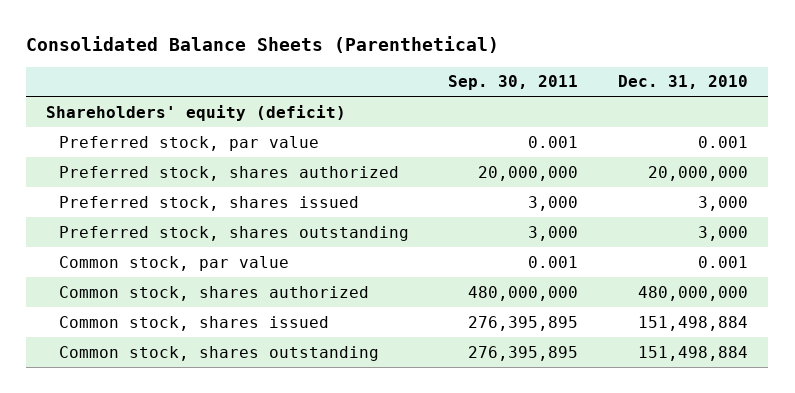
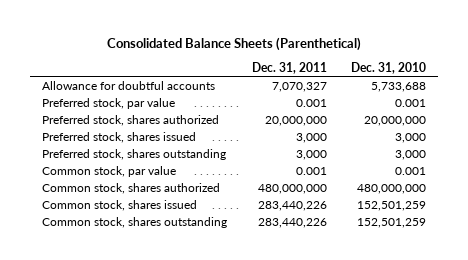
- | Sep. 30, 2011 | Dec. 31, 2010
+ | Dec. 31, 2011 | Dec. 31, 2010
- Shareholders' equity (deficit)
+ Allowance for doubtful accounts | 7,070,327 | 5,733,688
- Common stock, shares issued | 276,395,895 | 151,498,884
- Common stock, shares outstanding | 276,395,895 | 151,498,884
+ Common stock, shares issued | 283,440,226 | 152,501,259
+ Common stock, shares outstanding | 283,440,226 | 152,501,259

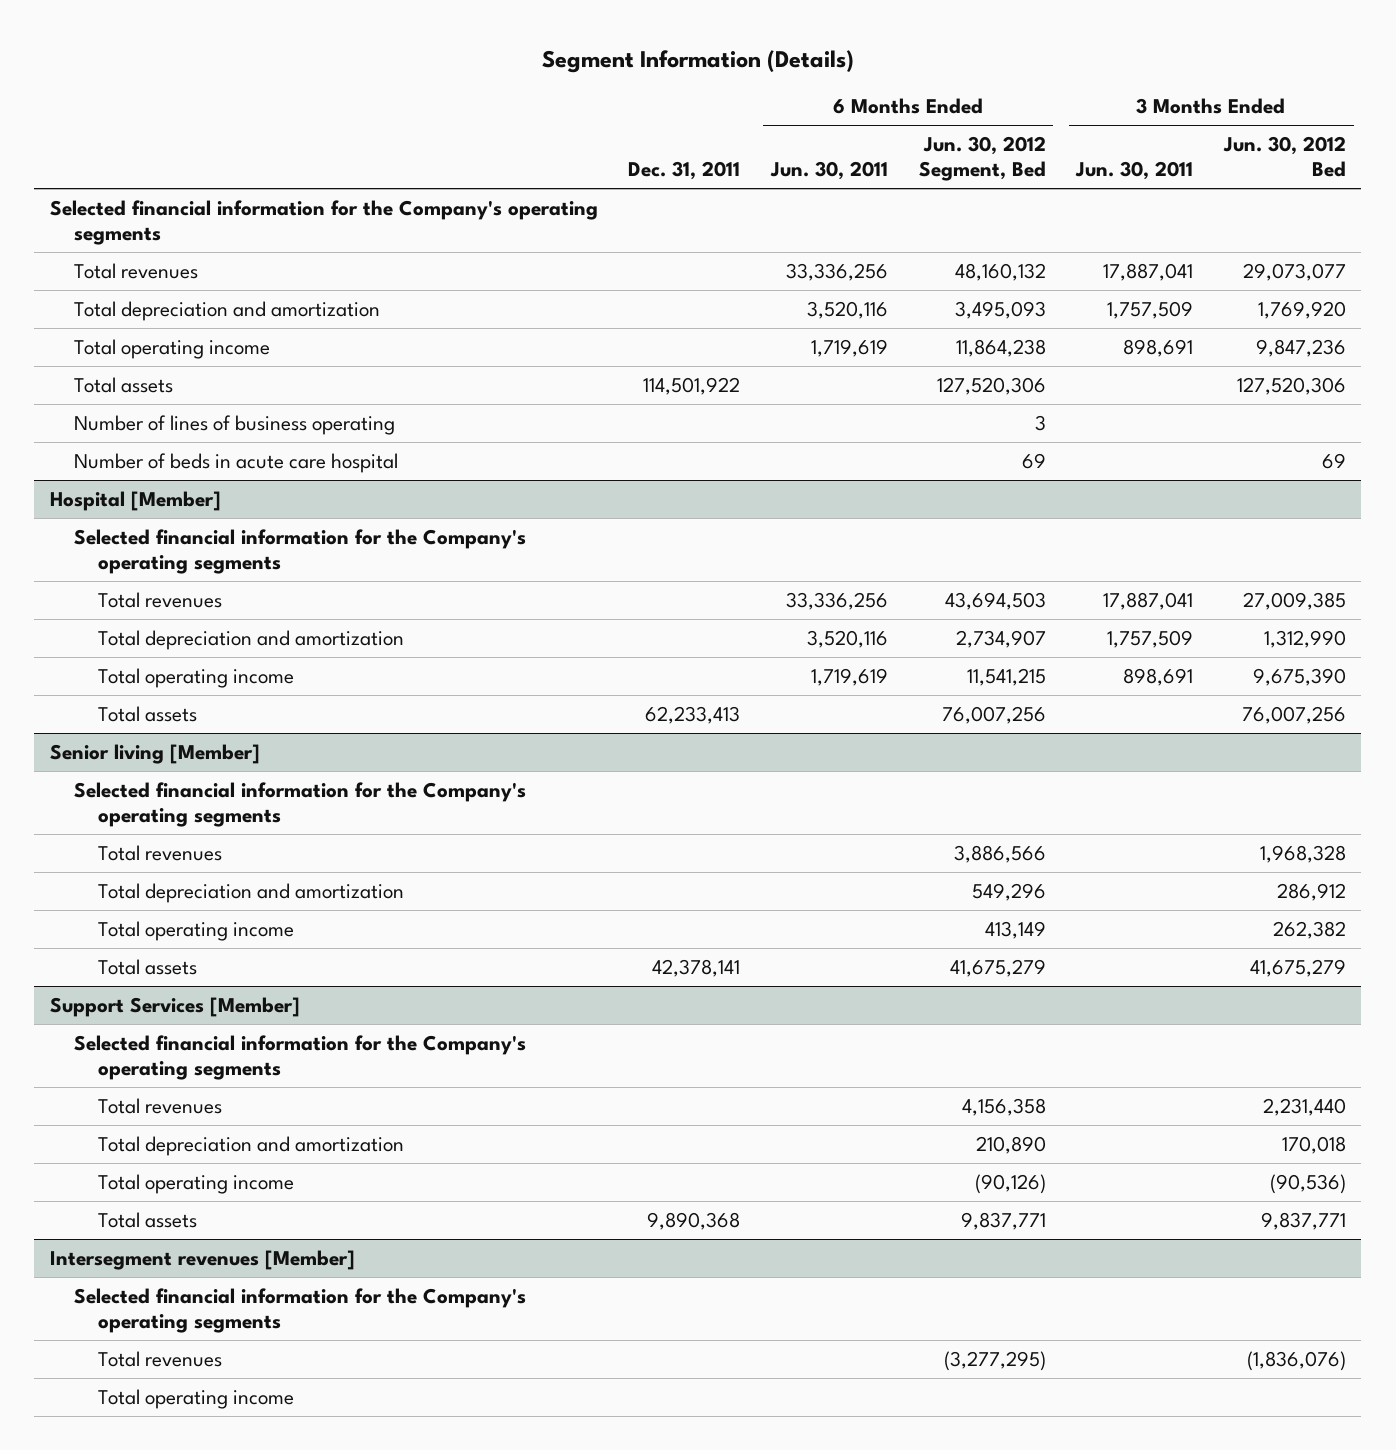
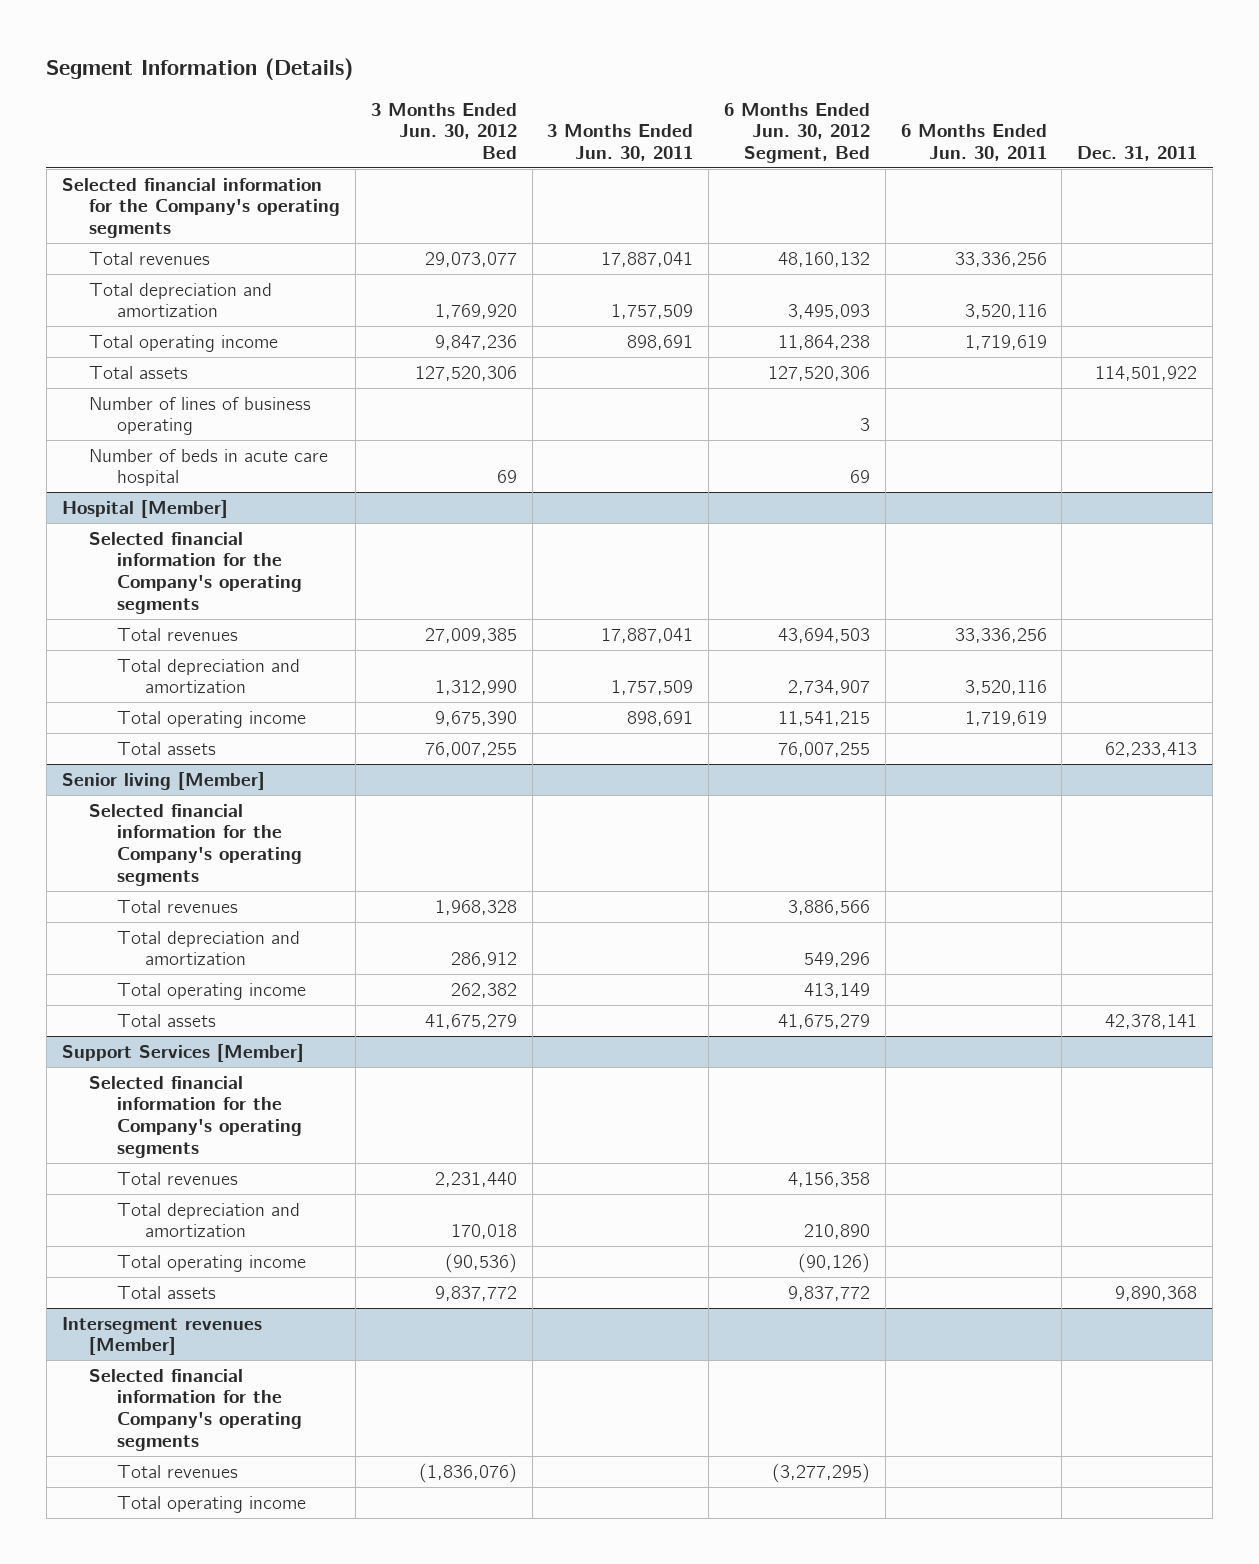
- | Dec. 31, 2011 | 6 Months Ended Jun. 30, 2011 | 6 Months Ended Jun. 30, 2012 Segment, Bed | 3 Months Ended Jun. 30, 2011 | 3 Months Ended Jun. 30, 2012 Bed
+ | 3 Months Ended Jun. 30, 2012 Bed | 3 Months Ended Jun. 30, 2011 | 6 Months Ended Jun. 30, 2012 Segment, Bed | 6 Months Ended Jun. 30, 2011 | Dec. 31, 2011
@ Hospital [Member]
- Total assets | 62,233,413 | | 76,007,256 | | 76,007,256
+ Total assets | 76,007,255 | | 76,007,255 | | 62,233,413
@ Support Services [Member]
- Total assets | 9,890,368 | | 9,837,771 | | 9,837,771
+ Total assets | 9,837,772 | | 9,837,772 | | 9,890,368

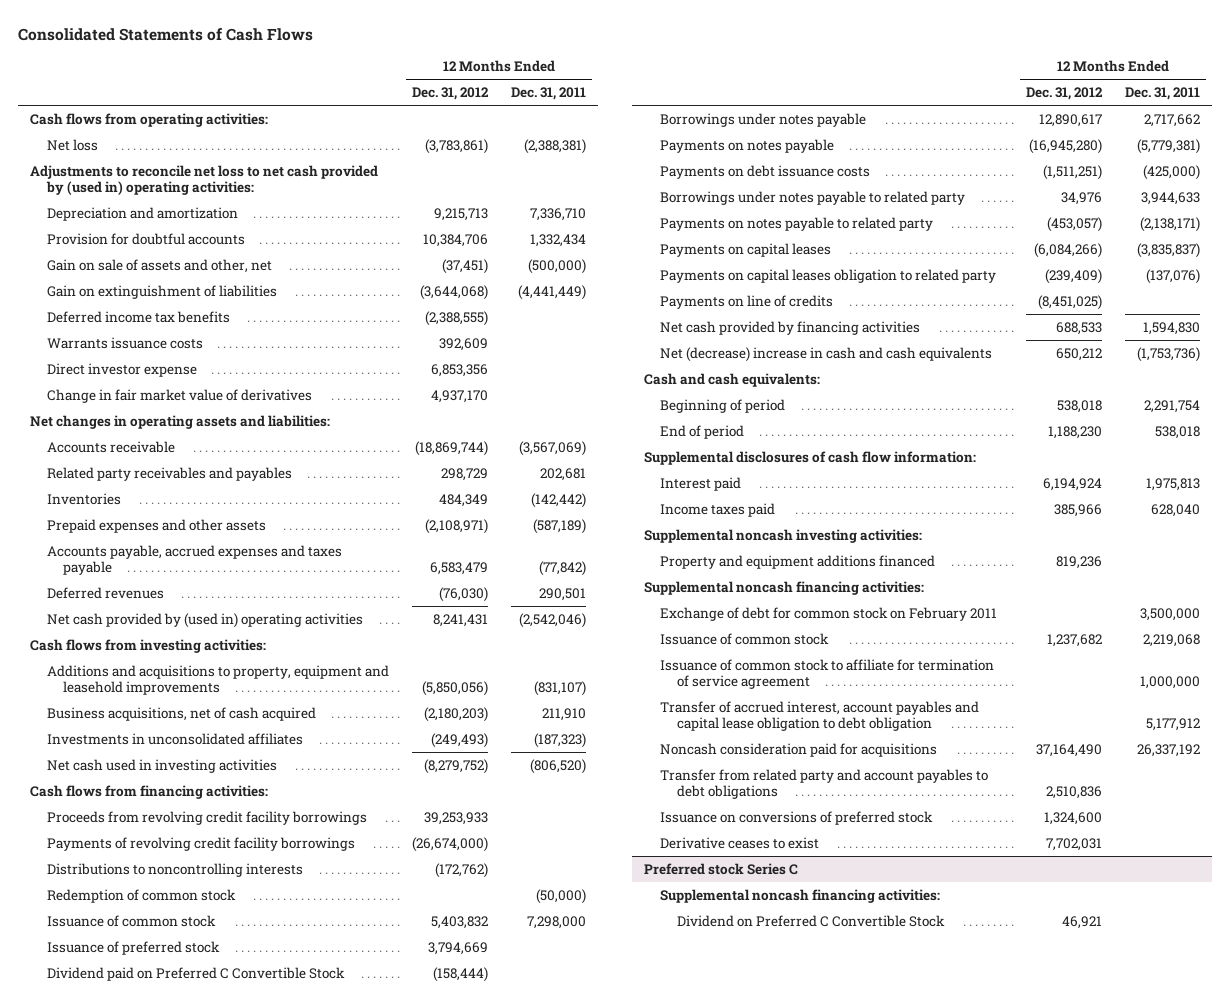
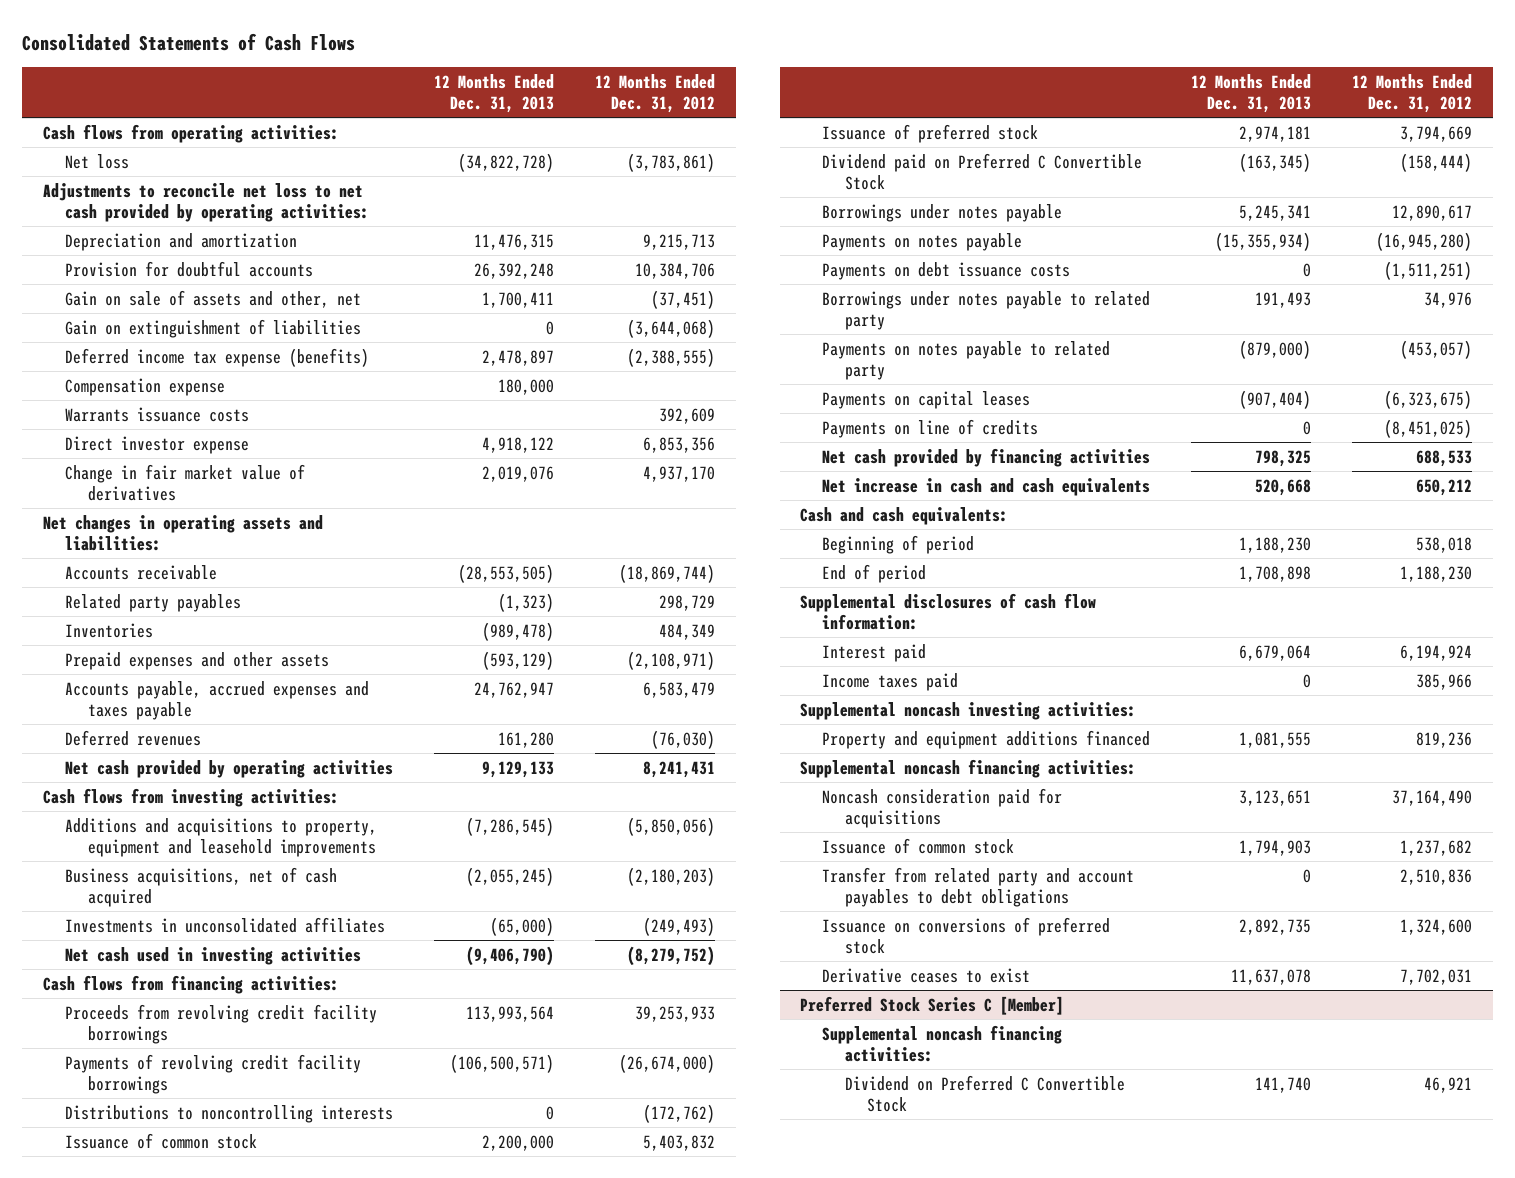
- | 12 Months Ended Dec. 31, 2012 | 12 Months Ended Dec. 31, 2011
+ | 12 Months Ended Dec. 31, 2013 | 12 Months Ended Dec. 31, 2012
- Adjustments to reconcile net loss to net cash provided by (used in) operating activities:
+ Adjustments to reconcile net loss to net cash provided by operating activities:
- Deferred income tax benefits | (2,388,555) |
+ Deferred income tax expense (benefits) | 2,478,897 | (2,388,555)
+ Compensation expense | 180,000 |
- Related party receivables and payables | 298,729 | 202,681
+ Related party payables | (1,323) | 298,729
- Net cash provided by (used in) operating activities | 8,241,431 | (2,542,046)
+ Net cash provided by operating activities | 9,129,133 | 8,241,431
- Redemption of common stock | | (50,000)
- Payments on capital leases | (6,084,266) | (3,835,837)
- Payments on capital leases obligation to related party | (239,409) | (137,076)
+ Payments on capital leases | (907,404) | (6,323,675)
- Net (decrease) increase in cash and cash equivalents | 650,212 | (1,753,736)
+ Net increase in cash and cash equivalents | 520,668 | 650,212
- Exchange of debt for common stock on February 2011 | | 3,500,000
- Issuance of common stock to affiliate for termination of service agreement | | 1,000,000
- Transfer of accrued interest, account payables and capital lease obligation to debt obligation | | 5,177,912
moved down: Issuance of common stock | 1,794,903 | 1,237,682
- Preferred stock Series C
+ Preferred Stock Series C [Member]

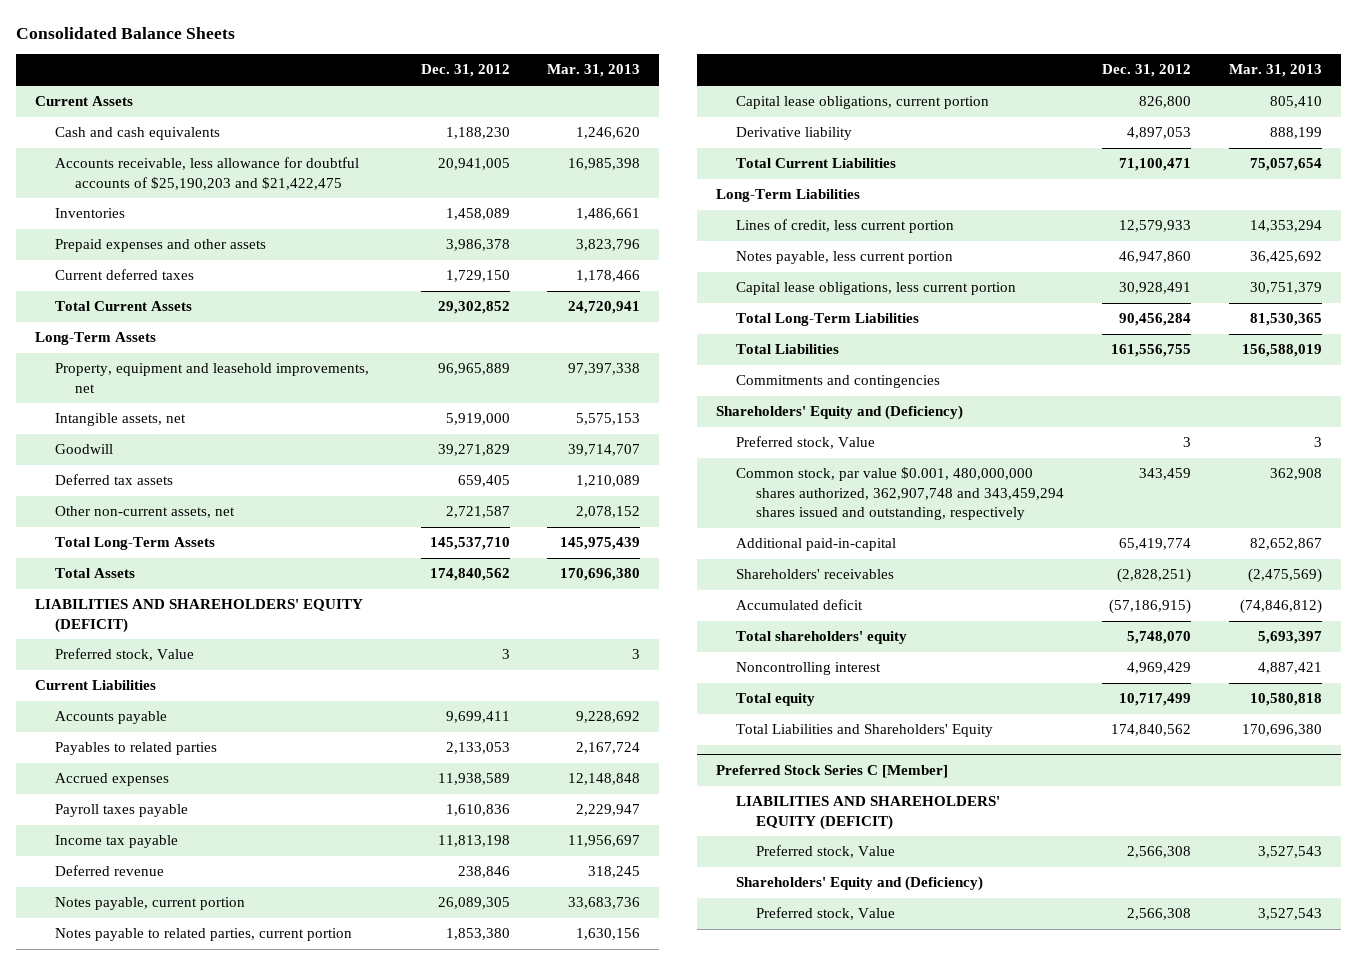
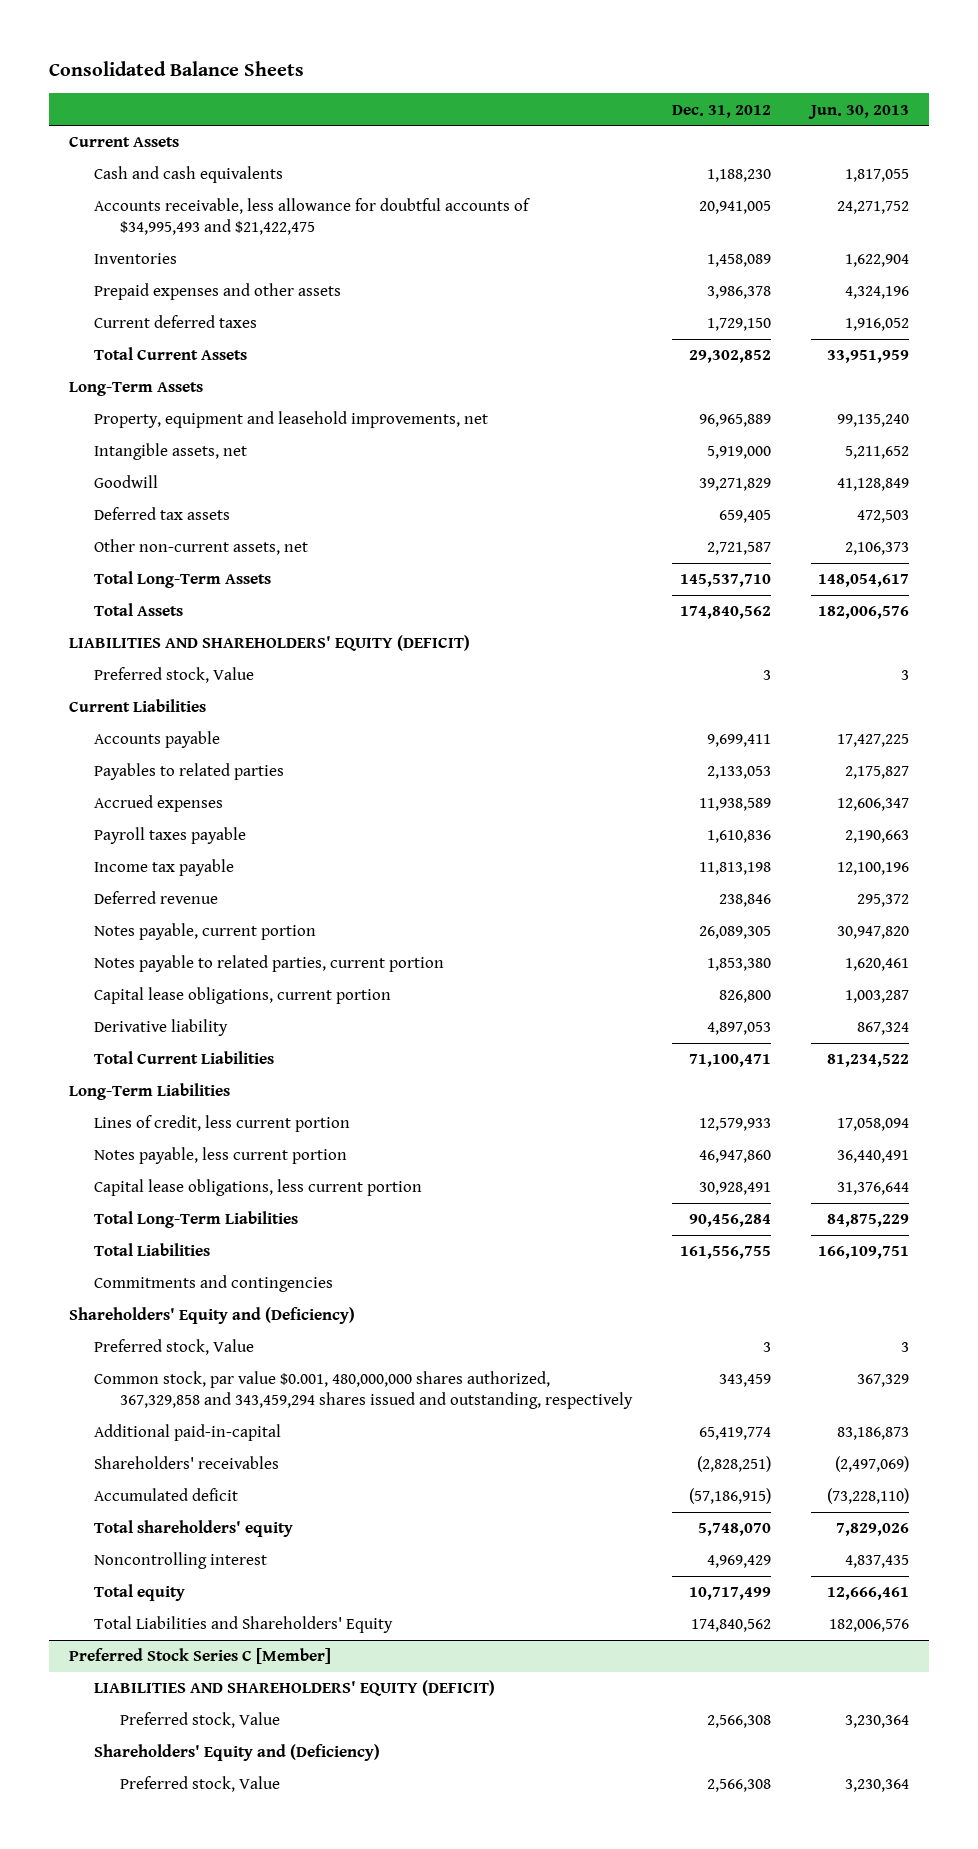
- | Dec. 31, 2012 | Mar. 31, 2013
+ | Dec. 31, 2012 | Jun. 30, 2013
- Accounts receivable, less allowance for doubtful accounts of $25,190,203 and $21,422,475 | 20,941,005 | 16,985,398
+ Accounts receivable, less allowance for doubtful accounts of $34,995,493 and $21,422,475 | 20,941,005 | 24,271,752
- Common stock, par value $0.001, 480,000,000 shares authorized, 362,907,748 and 343,459,294 shares issued and outstanding, respectively | 343,459 | 362,908
+ Common stock, par value $0.001, 480,000,000 shares authorized, 367,329,858 and 343,459,294 shares issued and outstanding, respectively | 343,459 | 367,329

